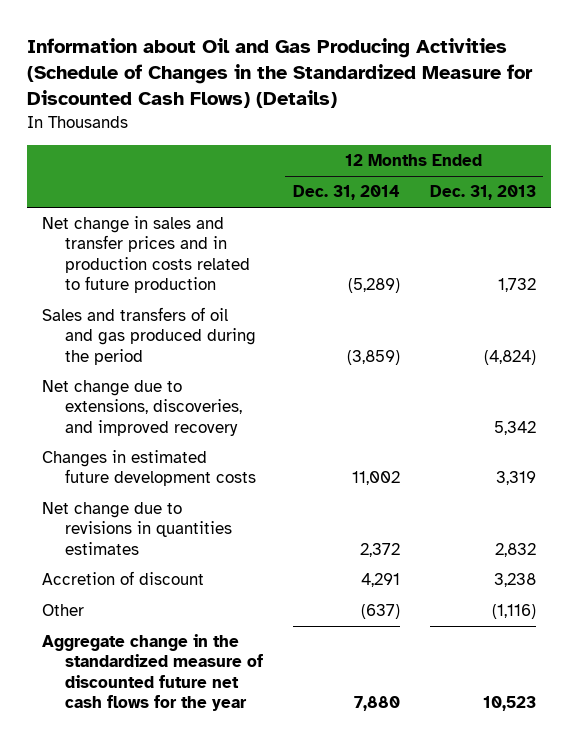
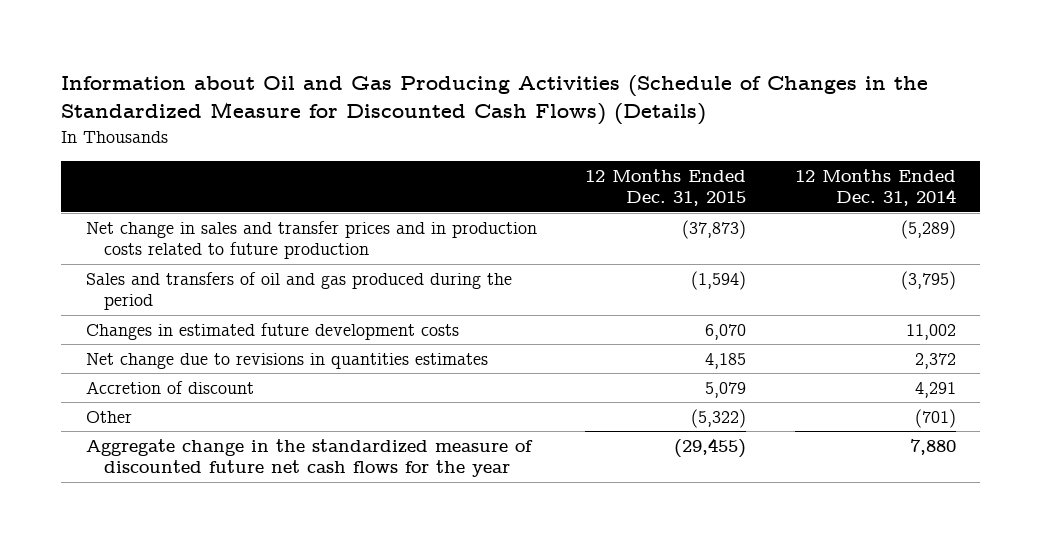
- | 12 Months Ended Dec. 31, 2014 | 12 Months Ended Dec. 31, 2013
+ | 12 Months Ended Dec. 31, 2015 | 12 Months Ended Dec. 31, 2014
- Sales and transfers of oil and gas produced during the period | (3,859) | (4,824)
- Net change due to extensions, discoveries, and improved recovery | | 5,342
+ Sales and transfers of oil and gas produced during the period | (1,594) | (3,795)
- Other | (637) | (1,116)
+ Other | (5,322) | (701)

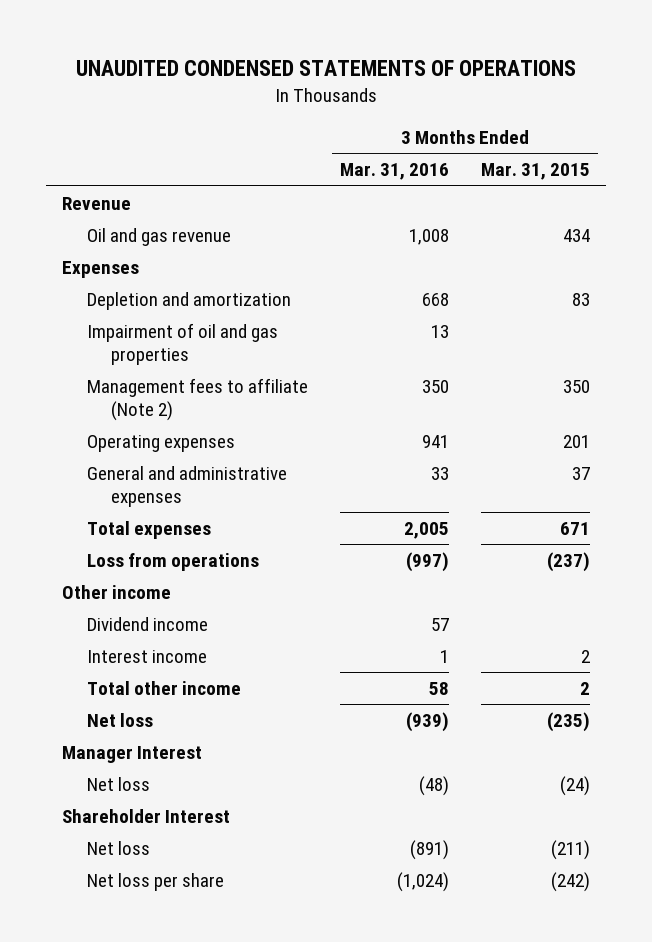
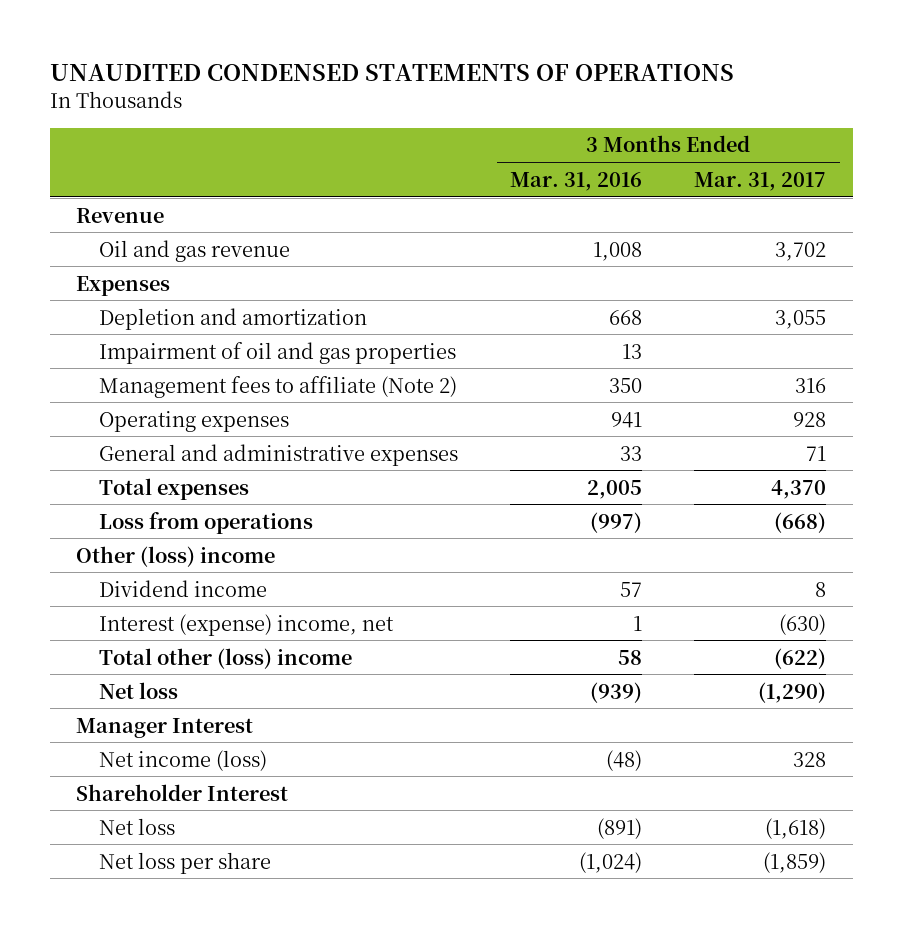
- | 3 Months Ended Mar. 31, 2016 | 3 Months Ended Mar. 31, 2015
+ | 3 Months Ended Mar. 31, 2016 | 3 Months Ended Mar. 31, 2017
- Other income
+ Other (loss) income
- Interest income | 1 | 2
- Total other income | 58 | 2
+ Interest (expense) income, net | 1 | (630)
+ Total other (loss) income | 58 | (622)
- Net loss | (48) | (24)
+ Net income (loss) | (48) | 328

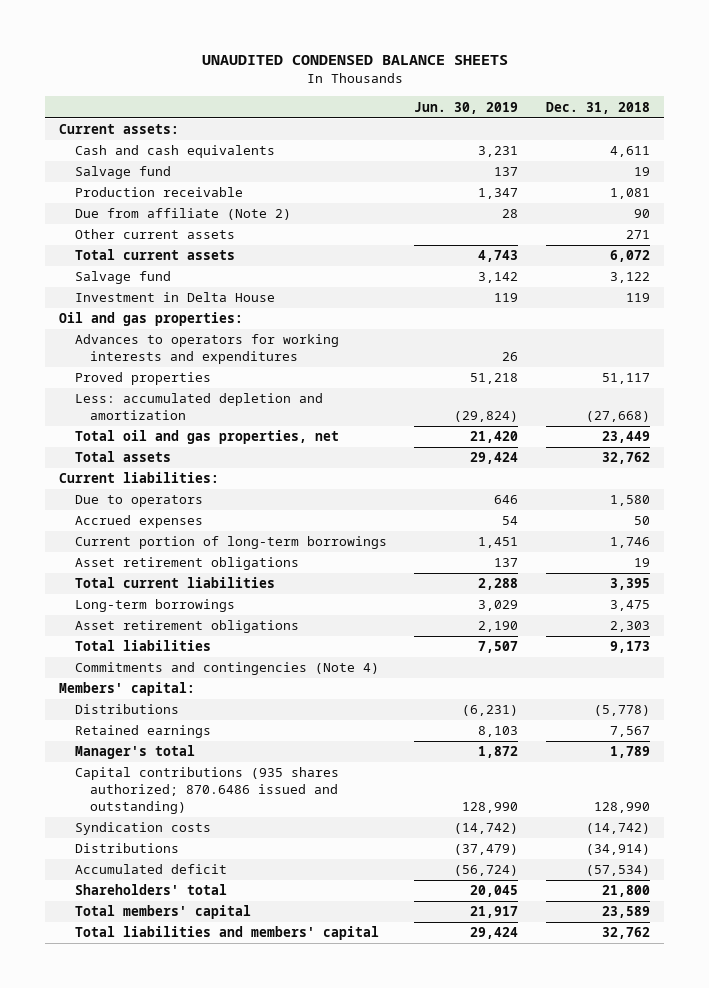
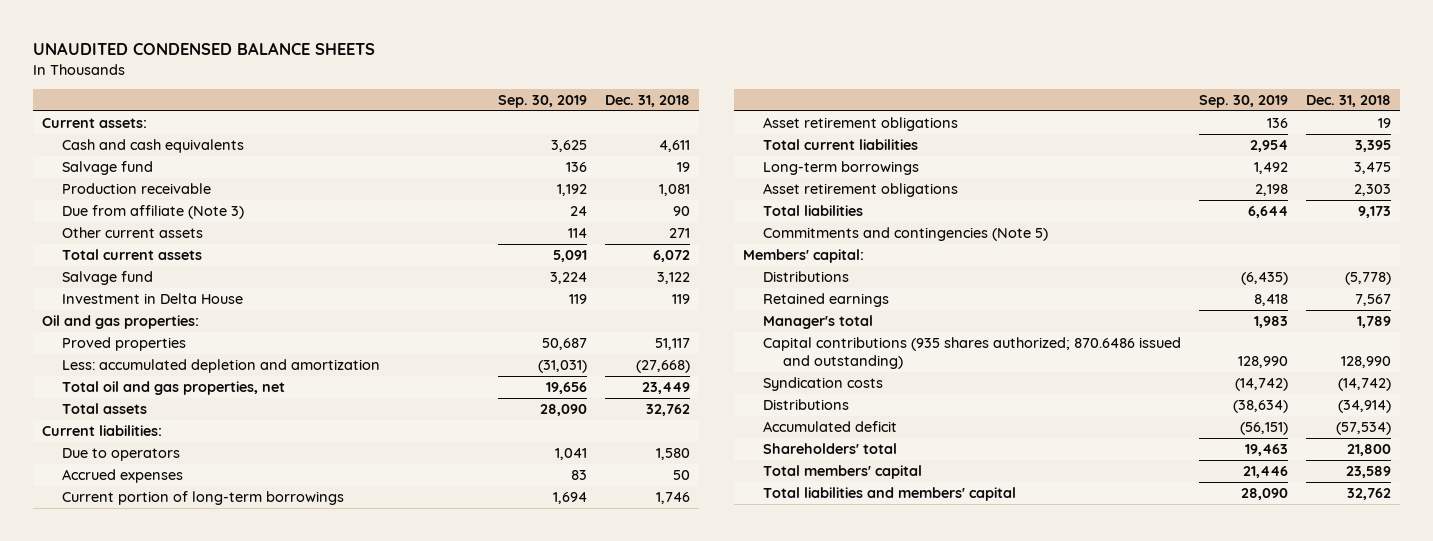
- | Jun. 30, 2019 | Dec. 31, 2018
+ | Sep. 30, 2019 | Dec. 31, 2018
- Due from affiliate (Note 2) | 28 | 90
+ Due from affiliate (Note 3) | 24 | 90
- Advances to operators for working interests and expenditures | 26 |
- Commitments and contingencies (Note 4)
+ Commitments and contingencies (Note 5)

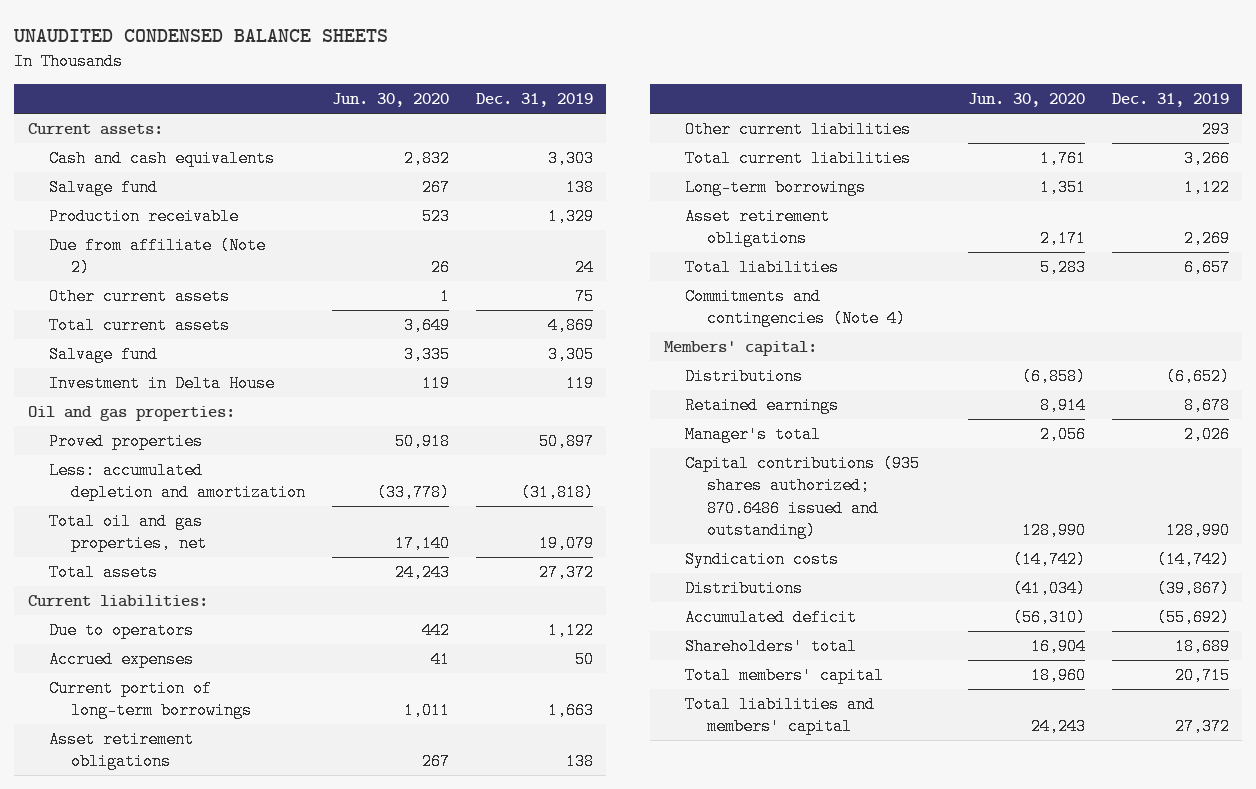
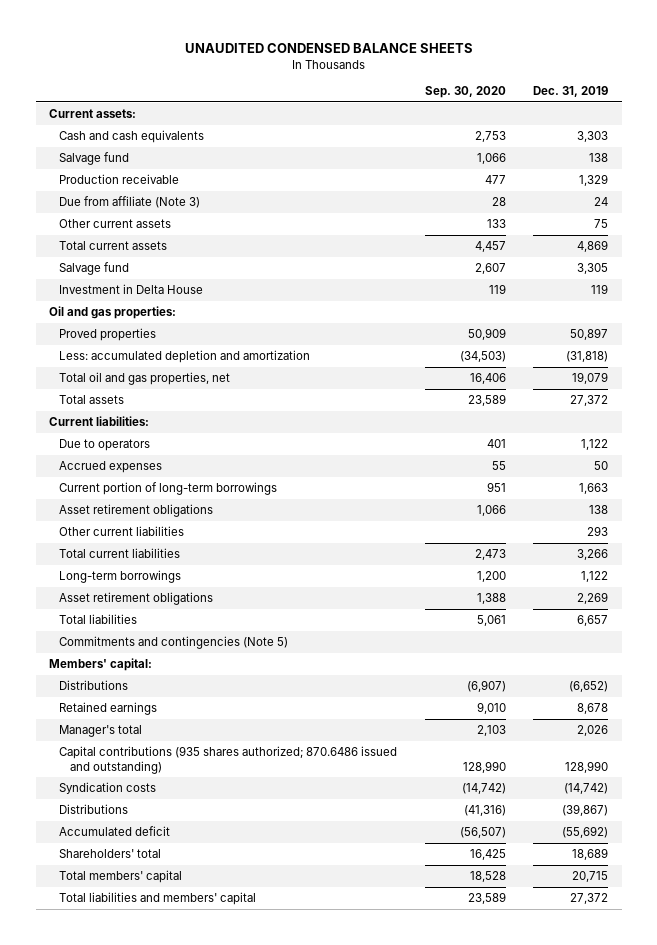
- | Jun. 30, 2020 | Dec. 31, 2019
+ | Sep. 30, 2020 | Dec. 31, 2019
- Due from affiliate (Note 2) | 26 | 24
+ Due from affiliate (Note 3) | 28 | 24
- Commitments and contingencies (Note 4)
+ Commitments and contingencies (Note 5)

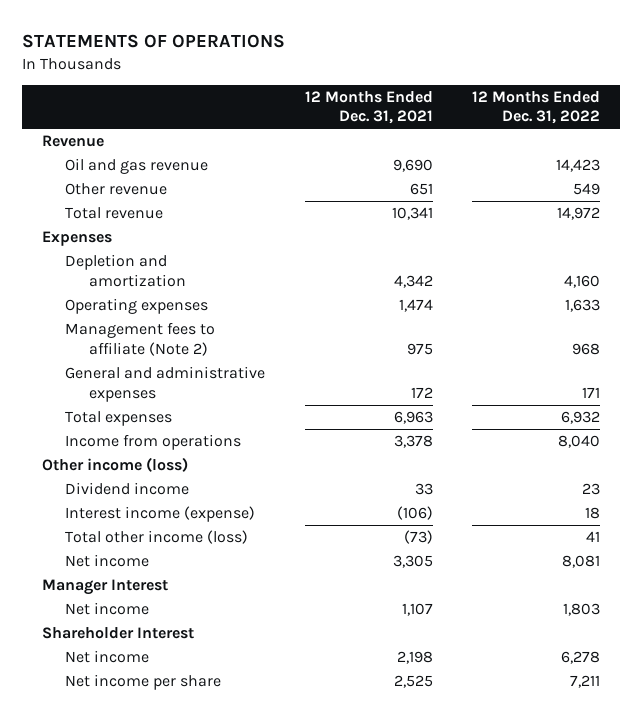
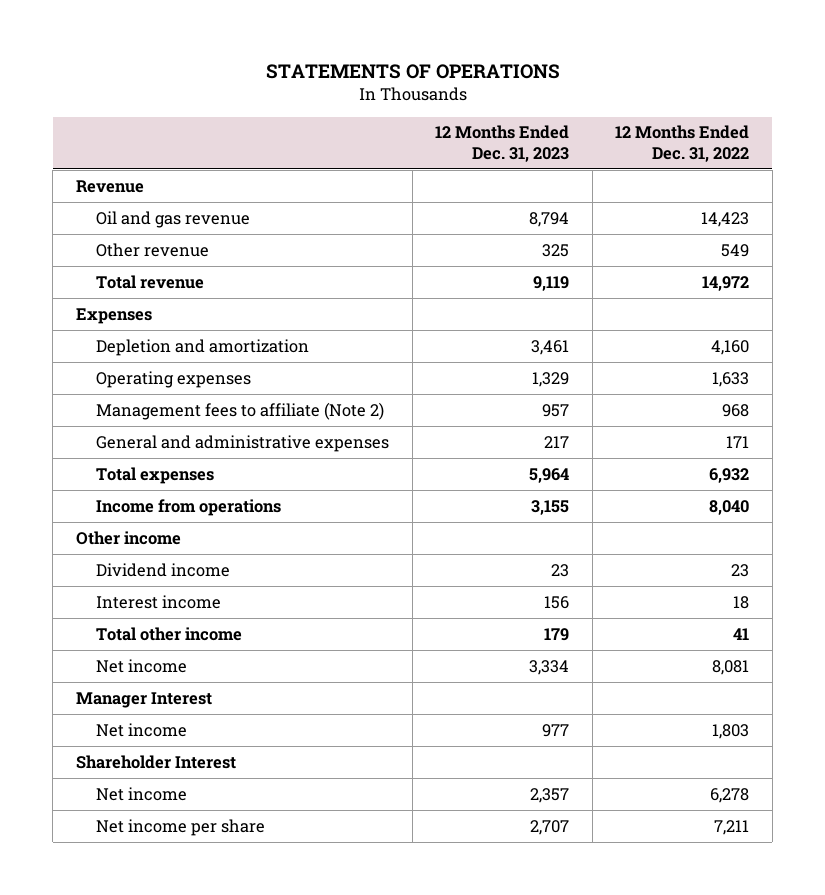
- | 12 Months Ended Dec. 31, 2021 | 12 Months Ended Dec. 31, 2022
+ | 12 Months Ended Dec. 31, 2023 | 12 Months Ended Dec. 31, 2022
- Other income (loss)
+ Other income
- Interest income (expense) | (106) | 18
- Total other income (loss) | (73) | 41
+ Interest income | 156 | 18
+ Total other income | 179 | 41

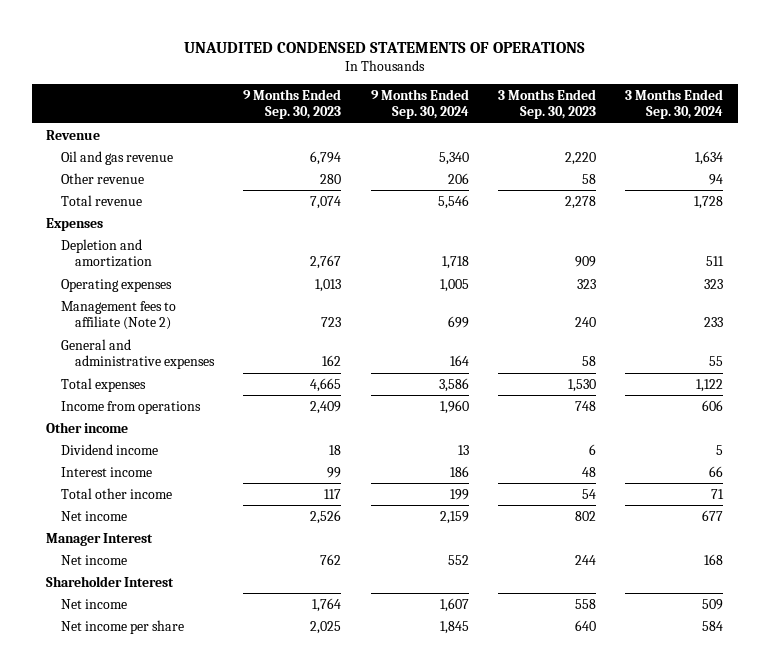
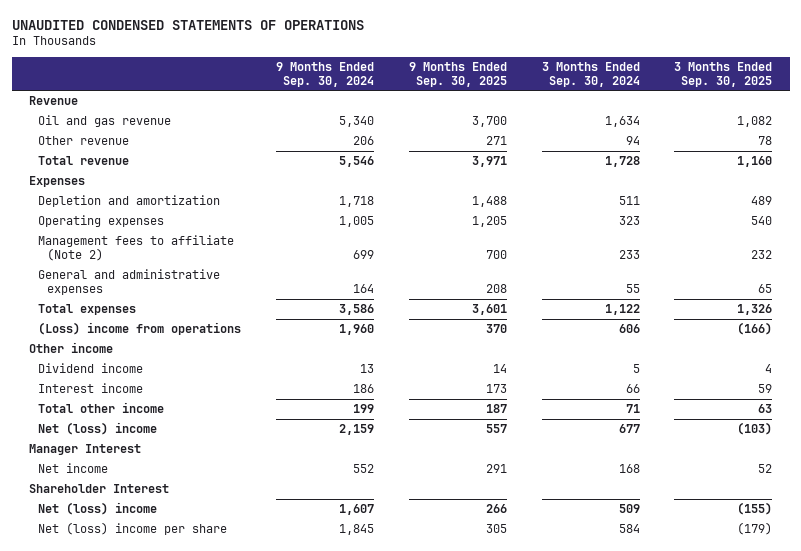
- | 9 Months Ended Sep. 30, 2023 | 9 Months Ended Sep. 30, 2024 | 3 Months Ended Sep. 30, 2023 | 3 Months Ended Sep. 30, 2024
+ | 9 Months Ended Sep. 30, 2024 | 9 Months Ended Sep. 30, 2025 | 3 Months Ended Sep. 30, 2024 | 3 Months Ended Sep. 30, 2025
- Income from operations | 2,409 | 1,960 | 748 | 606
+ (Loss) income from operations | 1,960 | 370 | 606 | (166)
- Net income | 2,526 | 2,159 | 802 | 677
+ Net (loss) income | 2,159 | 557 | 677 | (103)
- Net income | 1,764 | 1,607 | 558 | 509
- Net income per share | 2,025 | 1,845 | 640 | 584
+ Net (loss) income | 1,607 | 266 | 509 | (155)
+ Net (loss) income per share | 1,845 | 305 | 584 | (179)

